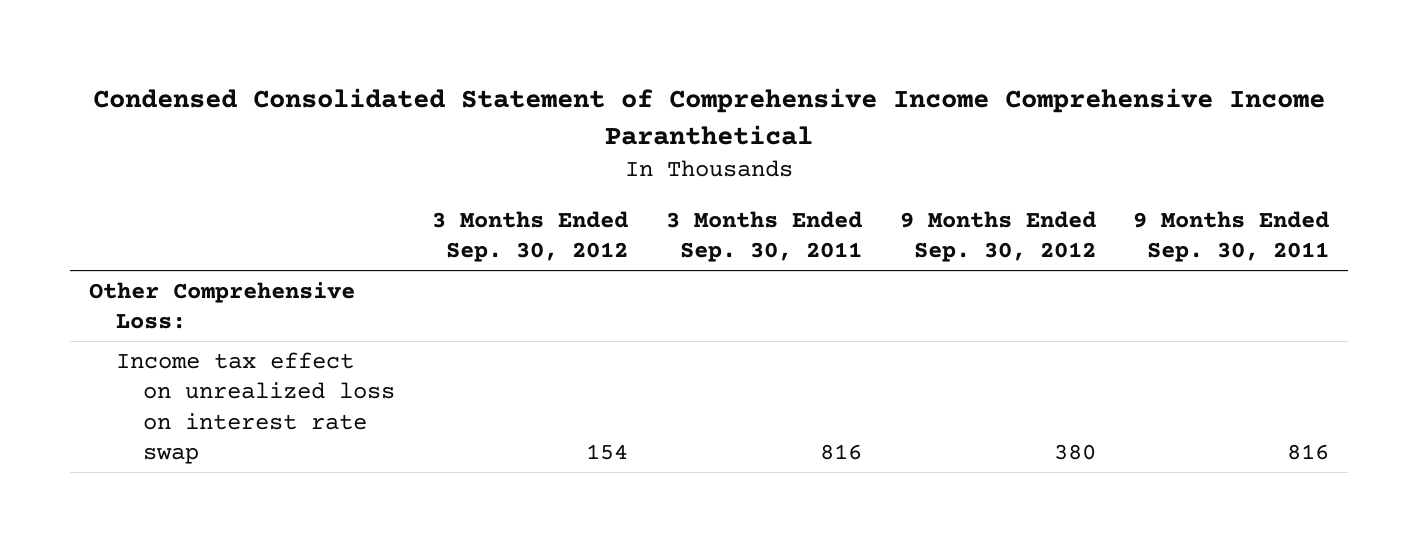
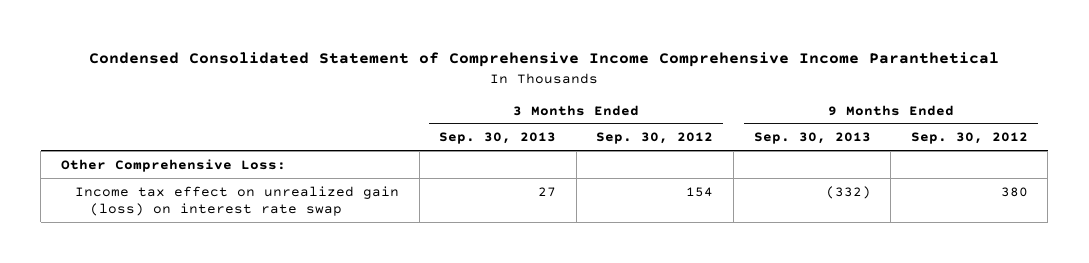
- | 3 Months Ended Sep. 30, 2012 | 3 Months Ended Sep. 30, 2011 | 9 Months Ended Sep. 30, 2012 | 9 Months Ended Sep. 30, 2011
+ | 3 Months Ended Sep. 30, 2013 | 3 Months Ended Sep. 30, 2012 | 9 Months Ended Sep. 30, 2013 | 9 Months Ended Sep. 30, 2012
- Income tax effect on unrealized loss on interest rate swap | 154 | 816 | 380 | 816
+ Income tax effect on unrealized gain (loss) on interest rate swap | 27 | 154 | (332) | 380

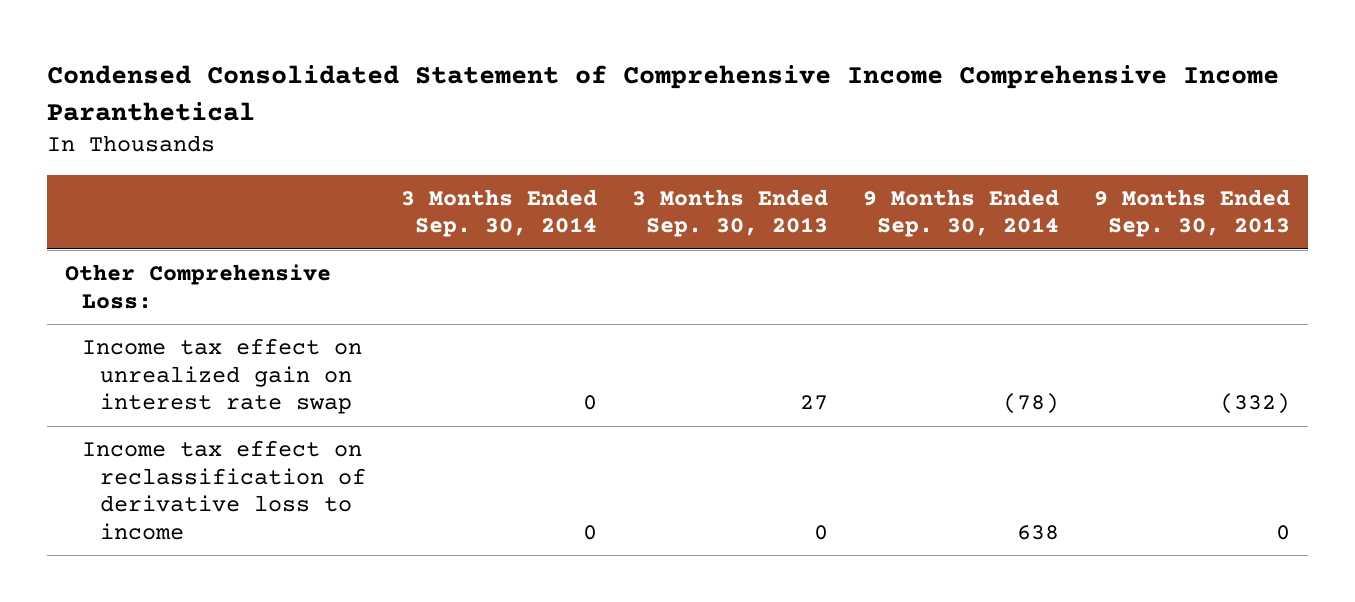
- | 3 Months Ended Sep. 30, 2013 | 3 Months Ended Sep. 30, 2012 | 9 Months Ended Sep. 30, 2013 | 9 Months Ended Sep. 30, 2012
+ | 3 Months Ended Sep. 30, 2014 | 3 Months Ended Sep. 30, 2013 | 9 Months Ended Sep. 30, 2014 | 9 Months Ended Sep. 30, 2013
- Income tax effect on unrealized gain (loss) on interest rate swap | 27 | 154 | (332) | 380
+ Income tax effect on unrealized gain on interest rate swap | 0 | 27 | (78) | (332)
+ Income tax effect on reclassification of derivative loss to income | 0 | 0 | 638 | 0

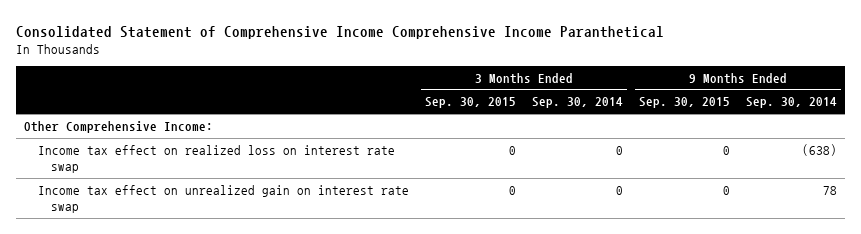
- Condensed Consolidated Statement of Comprehensive Income Comprehensive Income Paranthetical
+ Consolidated Statement of Comprehensive Income Comprehensive Income Paranthetical
- | 3 Months Ended Sep. 30, 2014 | 3 Months Ended Sep. 30, 2013 | 9 Months Ended Sep. 30, 2014 | 9 Months Ended Sep. 30, 2013
+ | 3 Months Ended Sep. 30, 2015 | 3 Months Ended Sep. 30, 2014 | 9 Months Ended Sep. 30, 2015 | 9 Months Ended Sep. 30, 2014
- Other Comprehensive Loss:
- Income tax effect on unrealized gain on interest rate swap | 0 | 27 | (78) | (332)
- Income tax effect on reclassification of derivative loss to income | 0 | 0 | 638 | 0
+ Other Comprehensive Income:
+ Income tax effect on realized loss on interest rate swap | 0 | 0 | 0 | (638)
+ Income tax effect on unrealized gain on interest rate swap | 0 | 0 | 0 | 78

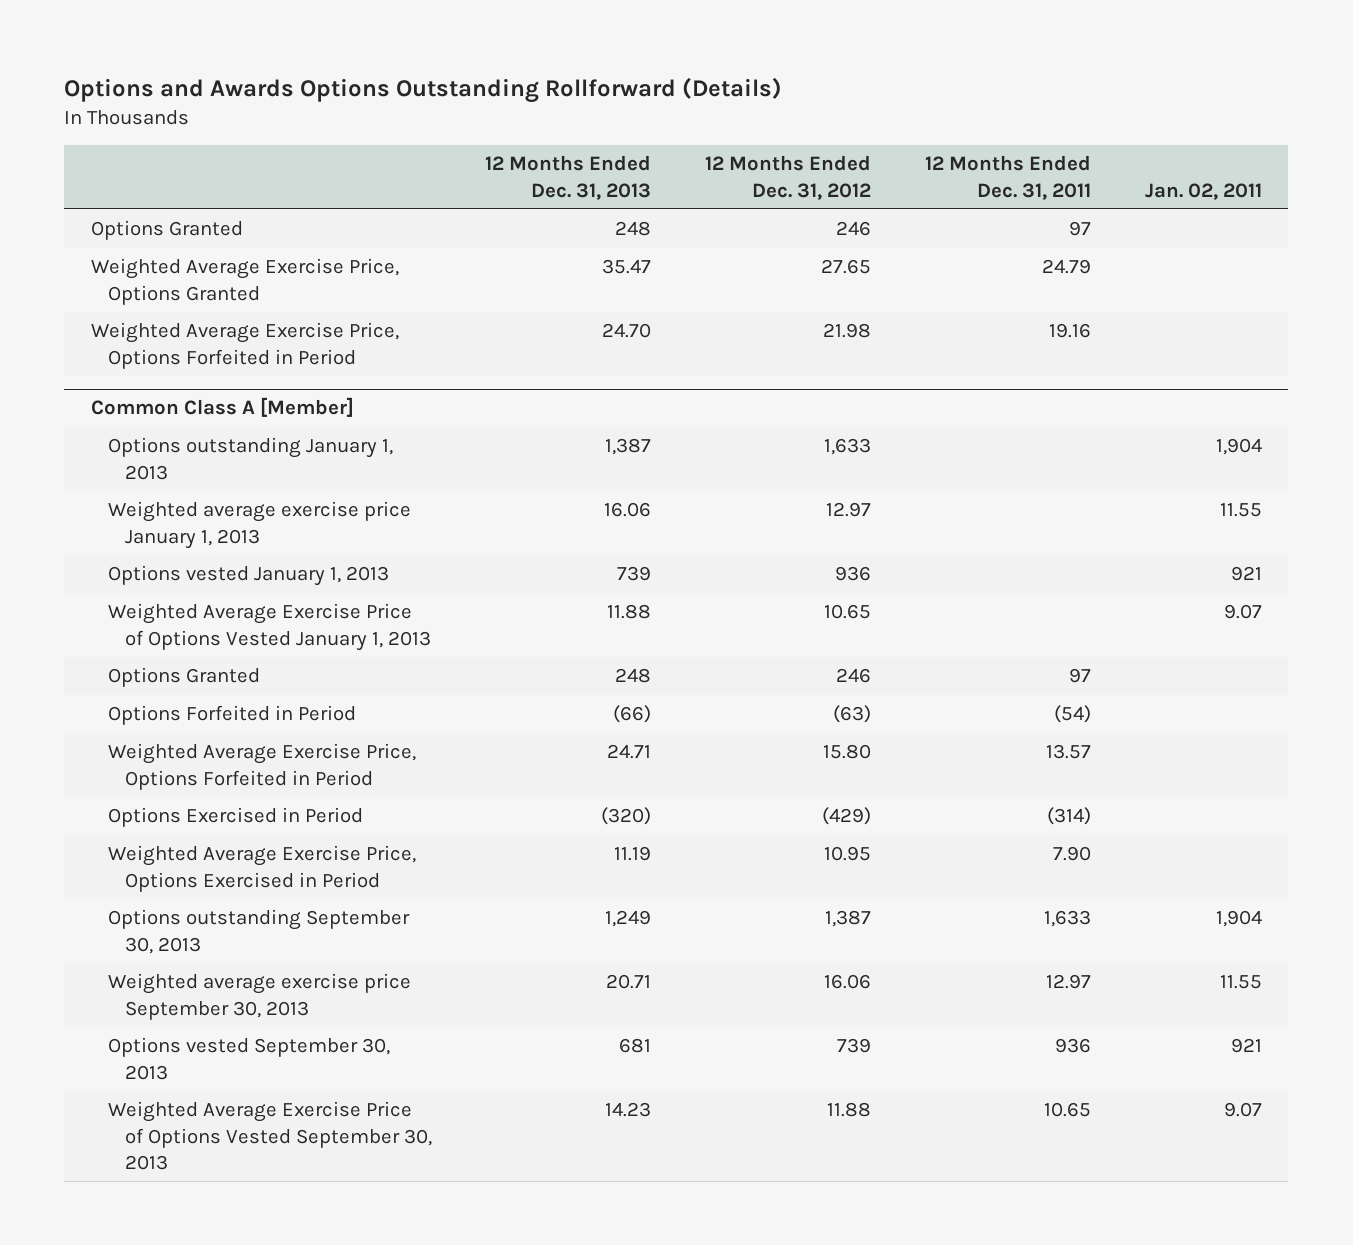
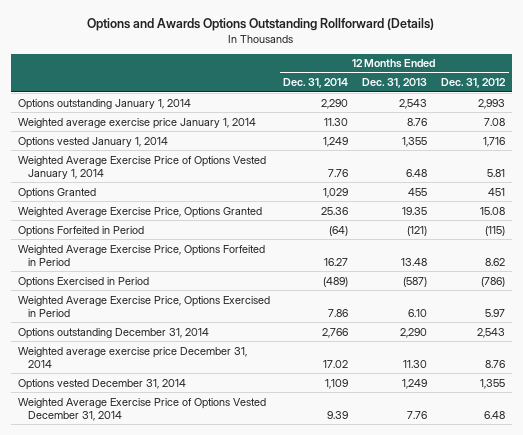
- | 12 Months Ended Dec. 31, 2013 | 12 Months Ended Dec. 31, 2012 | 12 Months Ended Dec. 31, 2011 | Jan. 02, 2011
+ | 12 Months Ended Dec. 31, 2014 | 12 Months Ended Dec. 31, 2013 | 12 Months Ended Dec. 31, 2012
- Options Granted | 248 | 246 | 97 |
- Weighted Average Exercise Price, Options Granted | 35.47 | 27.65 | 24.79 |
- Weighted Average Exercise Price, Options Forfeited in Period | 24.70 | 21.98 | 19.16 |
- Common Class A [Member]
- Options outstanding January 1, 2013 | 1,387 | 1,633 | | 1,904
- Weighted average exercise price January 1, 2013 | 16.06 | 12.97 | | 11.55
- Options vested January 1, 2013 | 739 | 936 | | 921
- Weighted Average Exercise Price of Options Vested January 1, 2013 | 11.88 | 10.65 | | 9.07
- Options Granted | 248 | 246 | 97 |
- Options Forfeited in Period | (66) | (63) | (54) |
- Weighted Average Exercise Price, Options Forfeited in Period | 24.71 | 15.80 | 13.57 |
- Options Exercised in Period | (320) | (429) | (314) |
- Weighted Average Exercise Price, Options Exercised in Period | 11.19 | 10.95 | 7.90 |
- Options outstanding September 30, 2013 | 1,249 | 1,387 | 1,633 | 1,904
- Weighted average exercise price September 30, 2013 | 20.71 | 16.06 | 12.97 | 11.55
- Options vested September 30, 2013 | 681 | 739 | 936 | 921
- Weighted Average Exercise Price of Options Vested September 30, 2013 | 14.23 | 11.88 | 10.65 | 9.07
+ Options outstanding January 1, 2014 | 2,290 | 2,543 | 2,993
+ Weighted average exercise price January 1, 2014 | 11.30 | 8.76 | 7.08
+ Options vested January 1, 2014 | 1,249 | 1,355 | 1,716
+ Weighted Average Exercise Price of Options Vested January 1, 2014 | 7.76 | 6.48 | 5.81
+ Options Granted | 1,029 | 455 | 451
+ Weighted Average Exercise Price, Options Granted | 25.36 | 19.35 | 15.08
+ Options Forfeited in Period | (64) | (121) | (115)
+ Weighted Average Exercise Price, Options Forfeited in Period | 16.27 | 13.48 | 8.62
+ Options Exercised in Period | (489) | (587) | (786)
+ Weighted Average Exercise Price, Options Exercised in Period | 7.86 | 6.10 | 5.97
+ Options outstanding December 31, 2014 | 2,766 | 2,290 | 2,543
+ Weighted average exercise price December 31, 2014 | 17.02 | 11.30 | 8.76
+ Options vested December 31, 2014 | 1,109 | 1,249 | 1,355
+ Weighted Average Exercise Price of Options Vested December 31, 2014 | 9.39 | 7.76 | 6.48

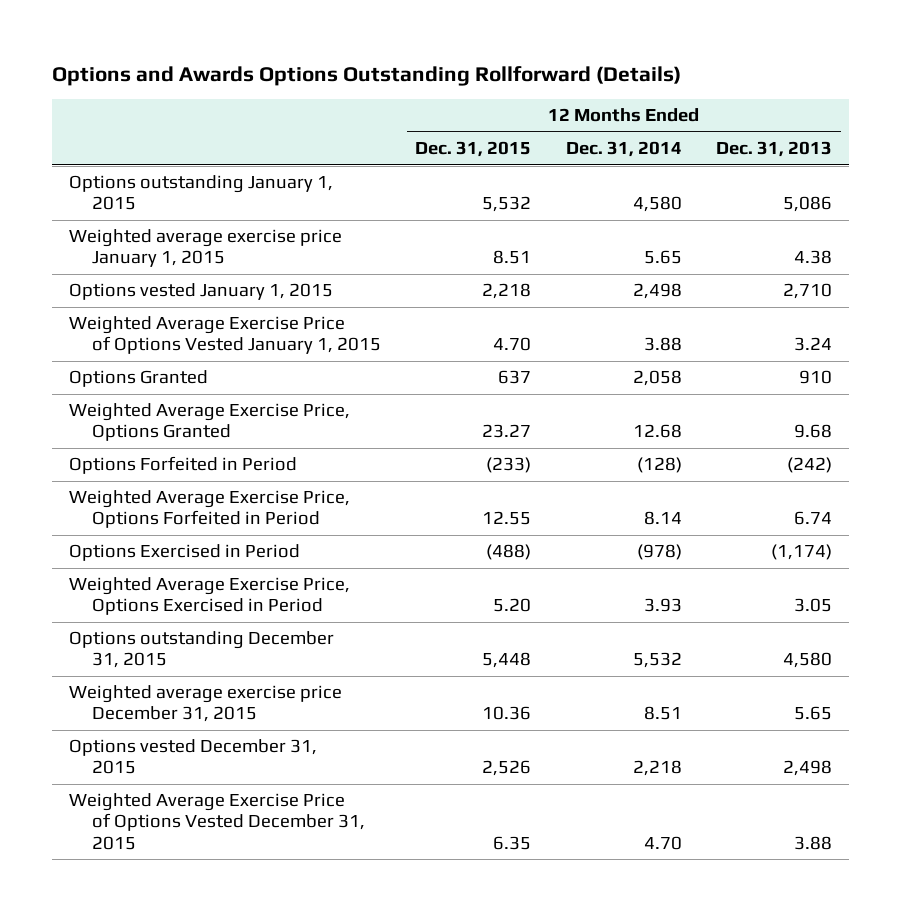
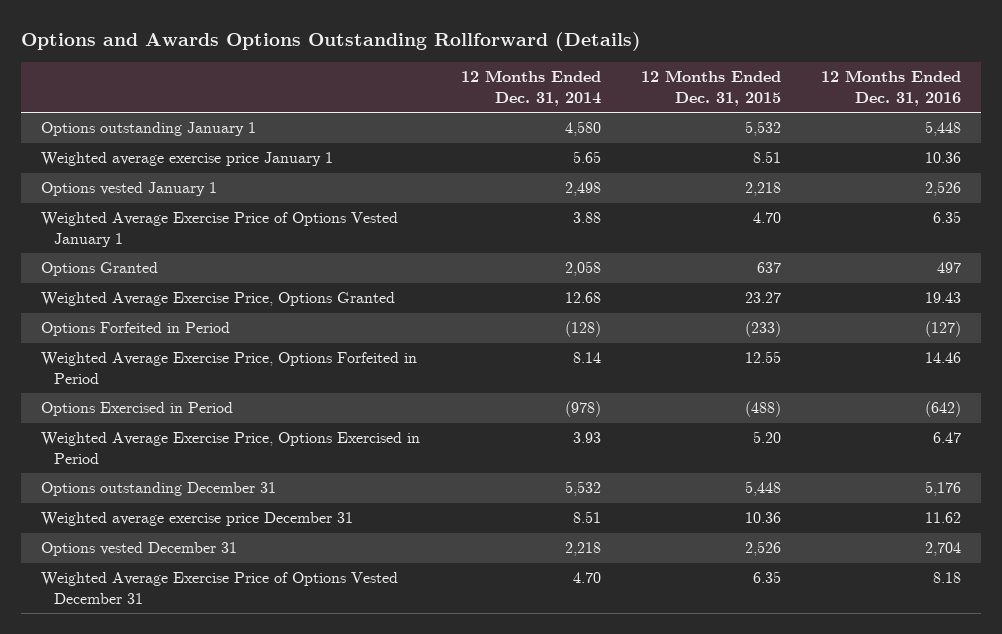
- | 12 Months Ended Dec. 31, 2015 | 12 Months Ended Dec. 31, 2014 | 12 Months Ended Dec. 31, 2013
+ | 12 Months Ended Dec. 31, 2014 | 12 Months Ended Dec. 31, 2015 | 12 Months Ended Dec. 31, 2016
- Options outstanding January 1, 2015 | 5,532 | 4,580 | 5,086
- Weighted average exercise price January 1, 2015 | 8.51 | 5.65 | 4.38
- Options vested January 1, 2015 | 2,218 | 2,498 | 2,710
- Weighted Average Exercise Price of Options Vested January 1, 2015 | 4.70 | 3.88 | 3.24
+ Options outstanding January 1 | 4,580 | 5,532 | 5,448
+ Weighted average exercise price January 1 | 5.65 | 8.51 | 10.36
+ Options vested January 1 | 2,498 | 2,218 | 2,526
+ Weighted Average Exercise Price of Options Vested January 1 | 3.88 | 4.70 | 6.35
- Options outstanding December 31, 2015 | 5,448 | 5,532 | 4,580
- Weighted average exercise price December 31, 2015 | 10.36 | 8.51 | 5.65
- Options vested December 31, 2015 | 2,526 | 2,218 | 2,498
- Weighted Average Exercise Price of Options Vested December 31, 2015 | 6.35 | 4.70 | 3.88
+ Options outstanding December 31 | 5,532 | 5,448 | 5,176
+ Weighted average exercise price December 31 | 8.51 | 10.36 | 11.62
+ Options vested December 31 | 2,218 | 2,526 | 2,704
+ Weighted Average Exercise Price of Options Vested December 31 | 4.70 | 6.35 | 8.18

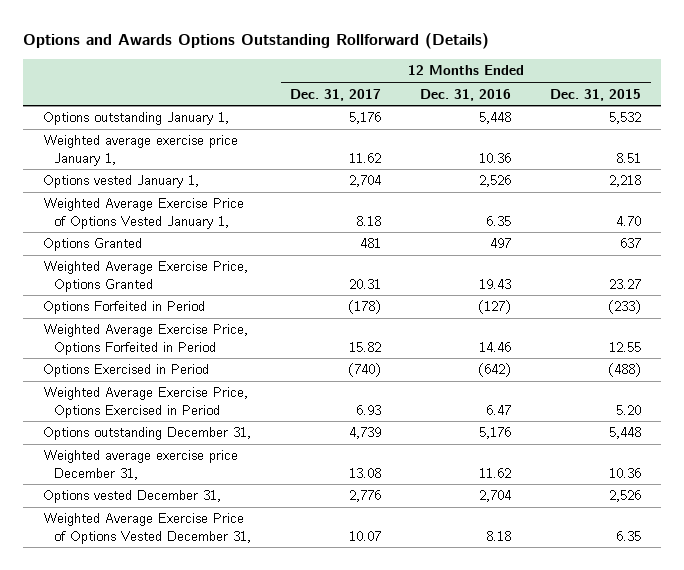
- | 12 Months Ended Dec. 31, 2014 | 12 Months Ended Dec. 31, 2015 | 12 Months Ended Dec. 31, 2016
+ | 12 Months Ended Dec. 31, 2017 | 12 Months Ended Dec. 31, 2016 | 12 Months Ended Dec. 31, 2015
- Options outstanding January 1 | 4,580 | 5,532 | 5,448
- Weighted average exercise price January 1 | 5.65 | 8.51 | 10.36
- Options vested January 1 | 2,498 | 2,218 | 2,526
- Weighted Average Exercise Price of Options Vested January 1 | 3.88 | 4.70 | 6.35
+ Options outstanding January 1, | 5,176 | 5,448 | 5,532
+ Weighted average exercise price January 1, | 11.62 | 10.36 | 8.51
+ Options vested January 1, | 2,704 | 2,526 | 2,218
+ Weighted Average Exercise Price of Options Vested January 1, | 8.18 | 6.35 | 4.70
- Options outstanding December 31 | 5,532 | 5,448 | 5,176
- Weighted average exercise price December 31 | 8.51 | 10.36 | 11.62
- Options vested December 31 | 2,218 | 2,526 | 2,704
- Weighted Average Exercise Price of Options Vested December 31 | 4.70 | 6.35 | 8.18
+ Options outstanding December 31, | 4,739 | 5,176 | 5,448
+ Weighted average exercise price December 31, | 13.08 | 11.62 | 10.36
+ Options vested December 31, | 2,776 | 2,704 | 2,526
+ Weighted Average Exercise Price of Options Vested December 31, | 10.07 | 8.18 | 6.35

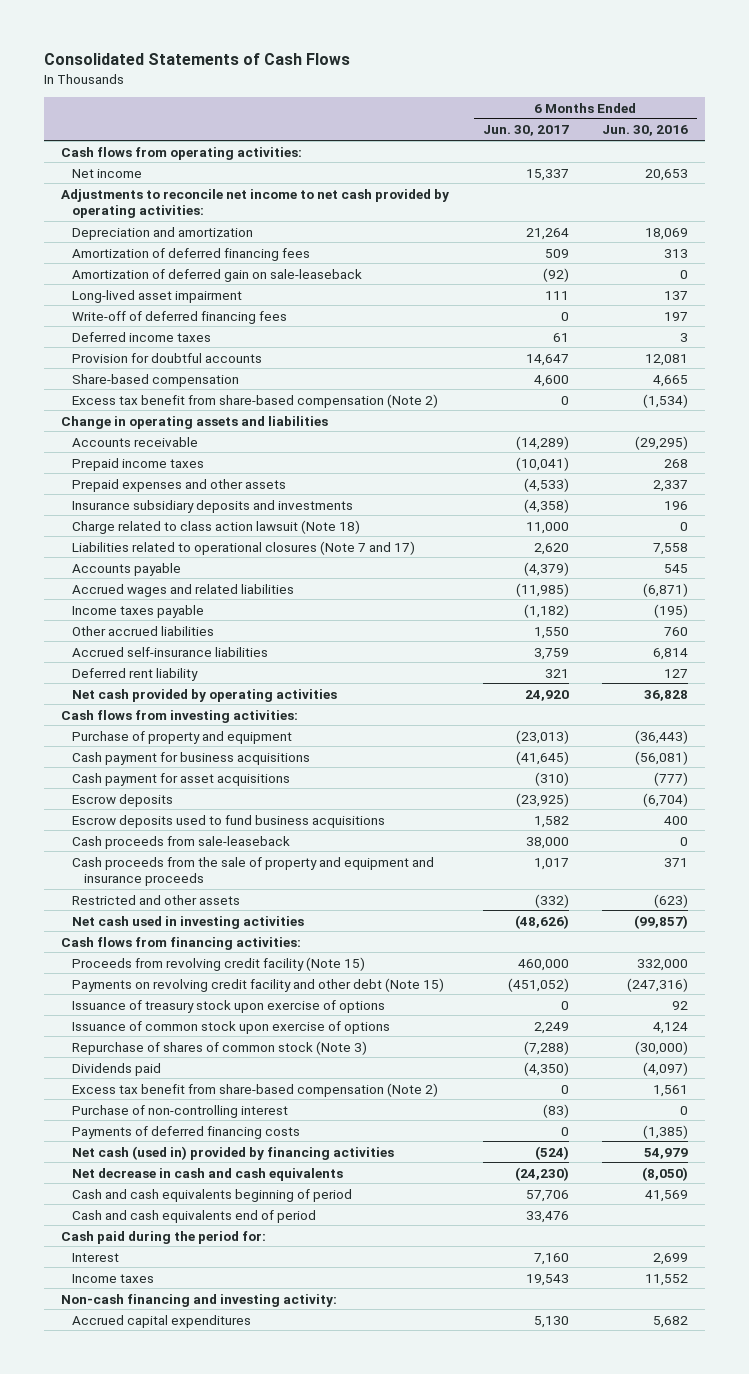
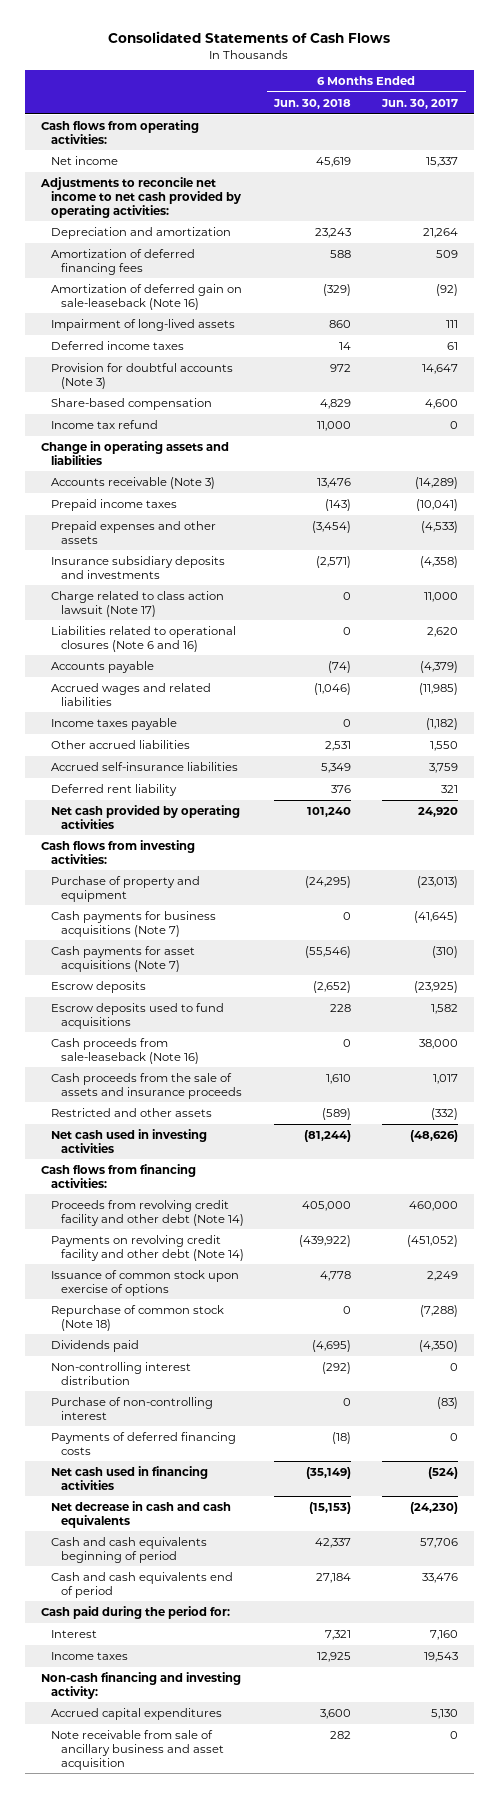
- | 6 Months Ended Jun. 30, 2017 | 6 Months Ended Jun. 30, 2016
+ | 6 Months Ended Jun. 30, 2018 | 6 Months Ended Jun. 30, 2017
- Amortization of deferred gain on sale-leaseback | (92) | 0
- Long-lived asset impairment | 111 | 137
- Write-off of deferred financing fees | 0 | 197
+ Amortization of deferred gain on sale-leaseback (Note 16) | (329) | (92)
+ Impairment of long-lived assets | 860 | 111
- Provision for doubtful accounts | 14,647 | 12,081
+ Provision for doubtful accounts (Note 3) | 972 | 14,647
- Excess tax benefit from share-based compensation (Note 2) | 0 | (1,534)
+ Income tax refund | 11,000 | 0
- Accounts receivable | (14,289) | (29,295)
+ Accounts receivable (Note 3) | 13,476 | (14,289)
- Charge related to class action lawsuit (Note 18) | 11,000 | 0
- Liabilities related to operational closures (Note 7 and 17) | 2,620 | 7,558
+ Charge related to class action lawsuit (Note 17) | 0 | 11,000
+ Liabilities related to operational closures (Note 6 and 16) | 0 | 2,620
- Cash payment for business acquisitions | (41,645) | (56,081)
- Cash payment for asset acquisitions | (310) | (777)
+ Cash payments for business acquisitions (Note 7) | 0 | (41,645)
+ Cash payments for asset acquisitions (Note 7) | (55,546) | (310)
- Escrow deposits used to fund business acquisitions | 1,582 | 400
- Cash proceeds from sale-leaseback | 38,000 | 0
- Cash proceeds from the sale of property and equipment and insurance proceeds | 1,017 | 371
+ Escrow deposits used to fund acquisitions | 228 | 1,582
+ Cash proceeds from sale-leaseback (Note 16) | 0 | 38,000
+ Cash proceeds from the sale of assets and insurance proceeds | 1,610 | 1,017
- Proceeds from revolving credit facility (Note 15) | 460,000 | 332,000
- Payments on revolving credit facility and other debt (Note 15) | (451,052) | (247,316)
- Issuance of treasury stock upon exercise of options | 0 | 92
+ Proceeds from revolving credit facility and other debt (Note 14) | 405,000 | 460,000
+ Payments on revolving credit facility and other debt (Note 14) | (439,922) | (451,052)
- Repurchase of shares of common stock (Note 3) | (7,288) | (30,000)
+ Repurchase of common stock (Note 18) | 0 | (7,288)
- Excess tax benefit from share-based compensation (Note 2) | 0 | 1,561
+ Non-controlling interest distribution | (292) | 0
- Net cash (used in) provided by financing activities | (524) | 54,979
+ Net cash used in financing activities | (35,149) | (524)
+ Note receivable from sale of ancillary business and asset acquisition | 282 | 0

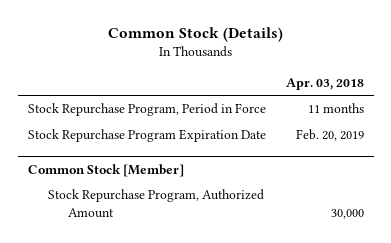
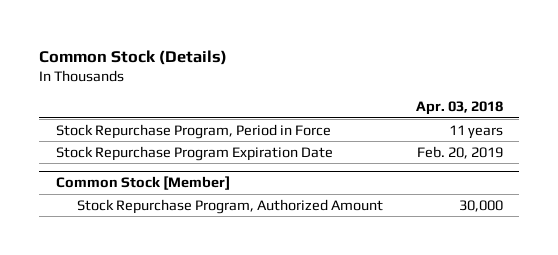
- Stock Repurchase Program, Period in Force | 11 months
+ Stock Repurchase Program, Period in Force | 11 years

